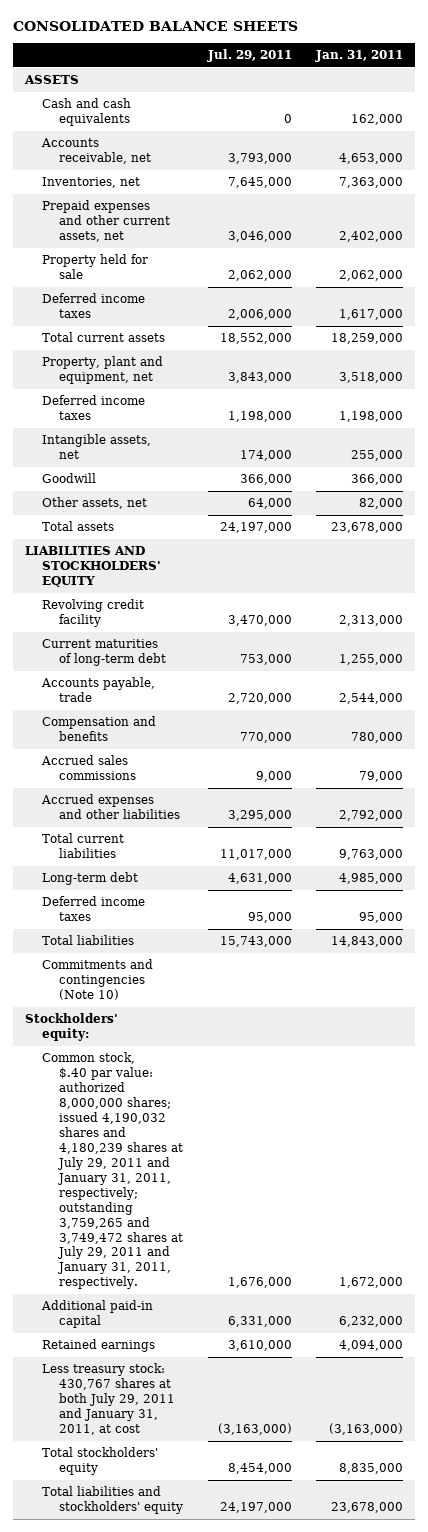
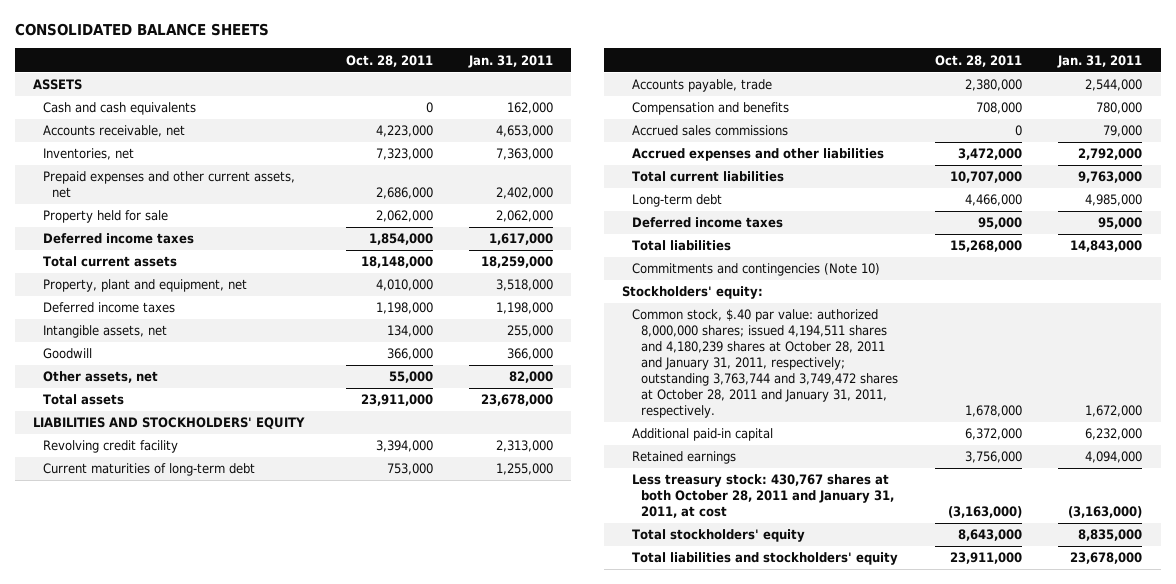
- | Jul. 29, 2011 | Jan. 31, 2011
+ | Oct. 28, 2011 | Jan. 31, 2011
- Common stock, $.40 par value: authorized 8,000,000 shares; issued 4,190,032 shares and 4,180,239 shares at July 29, 2011 and January 31, 2011, respectively; outstanding 3,759,265 and 3,749,472 shares at July 29, 2011 and January 31, 2011, respectively. | 1,676,000 | 1,672,000
+ Common stock, $.40 par value: authorized 8,000,000 shares; issued 4,194,511 shares and 4,180,239 shares at October 28, 2011 and January 31, 2011, respectively; outstanding 3,763,744 and 3,749,472 shares at October 28, 2011 and January 31, 2011, respectively. | 1,678,000 | 1,672,000
- Less treasury stock: 430,767 shares at both July 29, 2011 and January 31, 2011, at cost | (3,163,000) | (3,163,000)
+ Less treasury stock: 430,767 shares at both October 28, 2011 and January 31, 2011, at cost | (3,163,000) | (3,163,000)

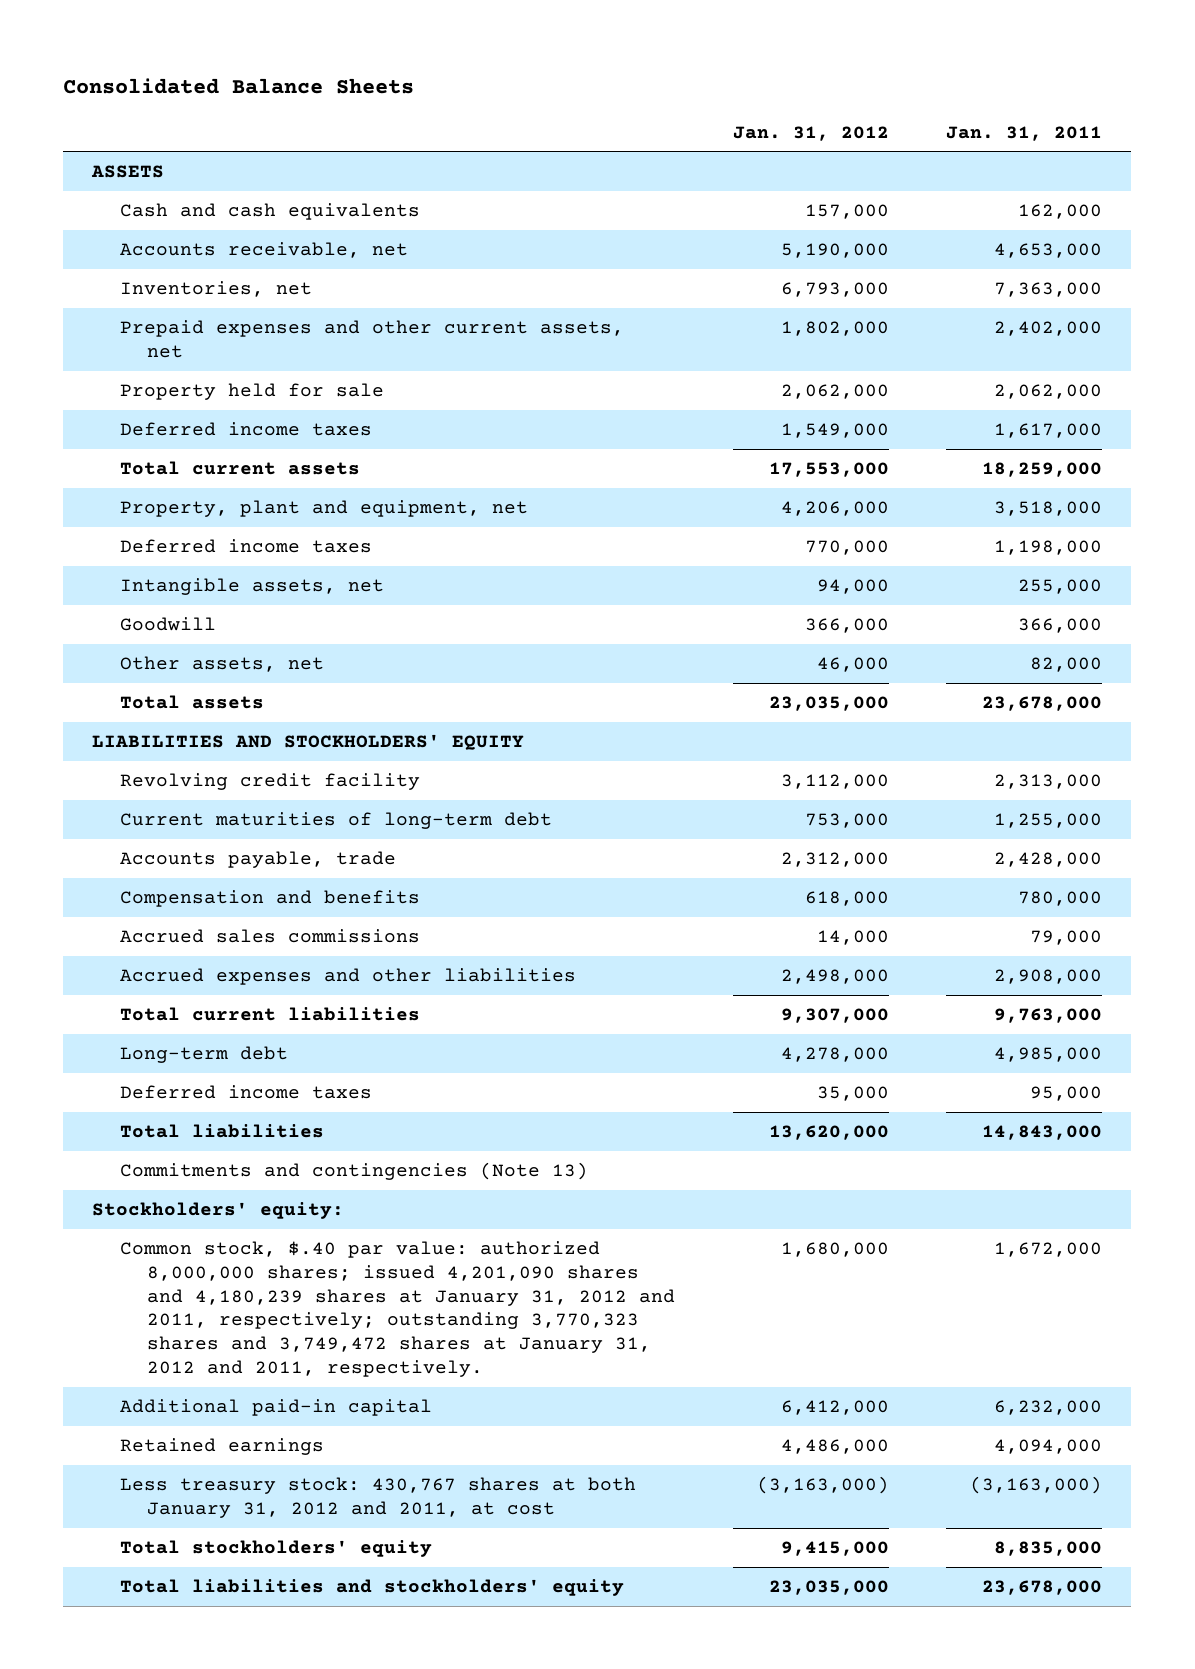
- CONSOLIDATED BALANCE SHEETS
+ Consolidated Balance Sheets
- | Oct. 28, 2011 | Jan. 31, 2011
+ | Jan. 31, 2012 | Jan. 31, 2011
- Accounts payable, trade | 2,380,000 | 2,544,000
+ Accounts payable, trade | 2,312,000 | 2,428,000
- Accrued expenses and other liabilities | 3,472,000 | 2,792,000
+ Accrued expenses and other liabilities | 2,498,000 | 2,908,000
- Commitments and contingencies (Note 10)
+ Commitments and contingencies (Note 13)
- Common stock, $.40 par value: authorized 8,000,000 shares; issued 4,194,511 shares and 4,180,239 shares at October 28, 2011 and January 31, 2011, respectively; outstanding 3,763,744 and 3,749,472 shares at October 28, 2011 and January 31, 2011, respectively. | 1,678,000 | 1,672,000
+ Common stock, $.40 par value: authorized 8,000,000 shares; issued 4,201,090 shares and 4,180,239 shares at January 31, 2012 and 2011, respectively; outstanding 3,770,323 shares and 3,749,472 shares at January 31, 2012 and 2011, respectively. | 1,680,000 | 1,672,000
- Less treasury stock: 430,767 shares at both October 28, 2011 and January 31, 2011, at cost | (3,163,000) | (3,163,000)
+ Less treasury stock: 430,767 shares at both January 31, 2012 and 2011, at cost | (3,163,000) | (3,163,000)

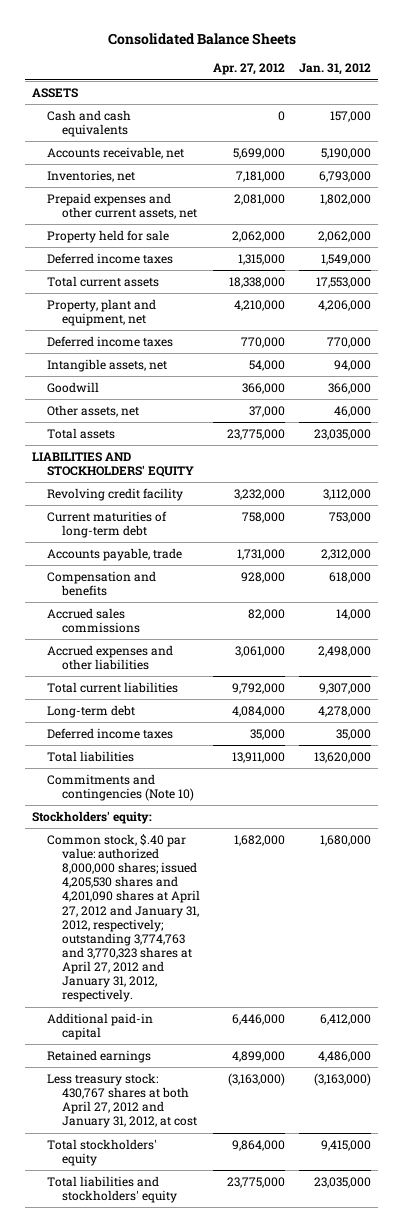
- | Jan. 31, 2012 | Jan. 31, 2011
+ | Apr. 27, 2012 | Jan. 31, 2012
- Commitments and contingencies (Note 13)
+ Commitments and contingencies (Note 10)
- Common stock, $.40 par value: authorized 8,000,000 shares; issued 4,201,090 shares and 4,180,239 shares at January 31, 2012 and 2011, respectively; outstanding 3,770,323 shares and 3,749,472 shares at January 31, 2012 and 2011, respectively. | 1,680,000 | 1,672,000
+ Common stock, $.40 par value: authorized 8,000,000 shares; issued 4,205,530 shares and 4,201,090 shares at April 27, 2012 and January 31, 2012, respectively; outstanding 3,774,763 and 3,770,323 shares at April 27, 2012 and January 31, 2012, respectively. | 1,682,000 | 1,680,000
- Less treasury stock: 430,767 shares at both January 31, 2012 and 2011, at cost | (3,163,000) | (3,163,000)
+ Less treasury stock: 430,767 shares at both April 27, 2012 and January 31, 2012, at cost | (3,163,000) | (3,163,000)

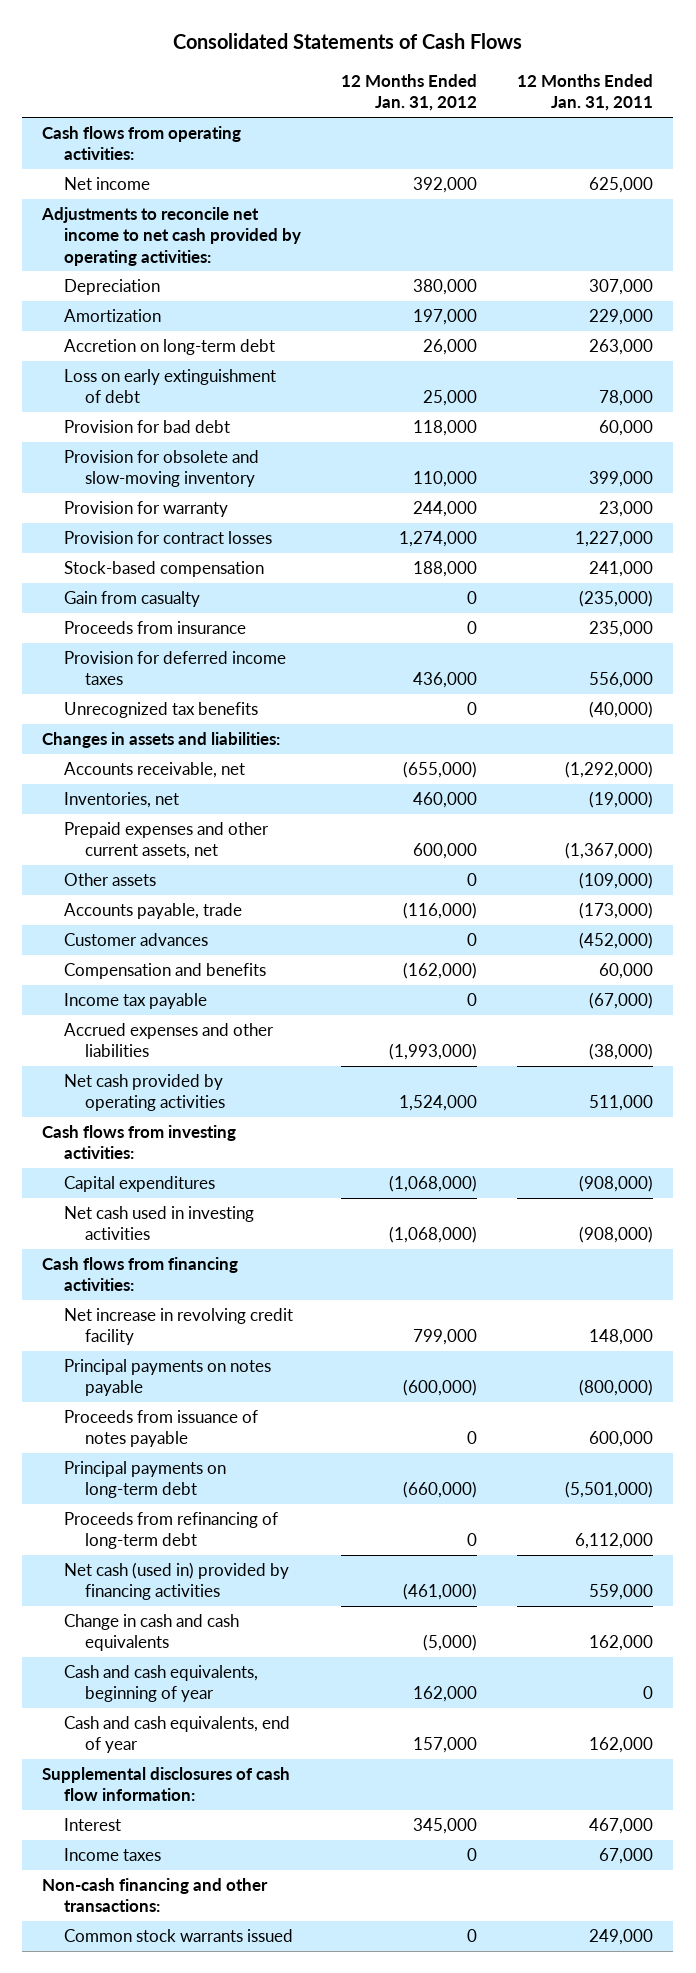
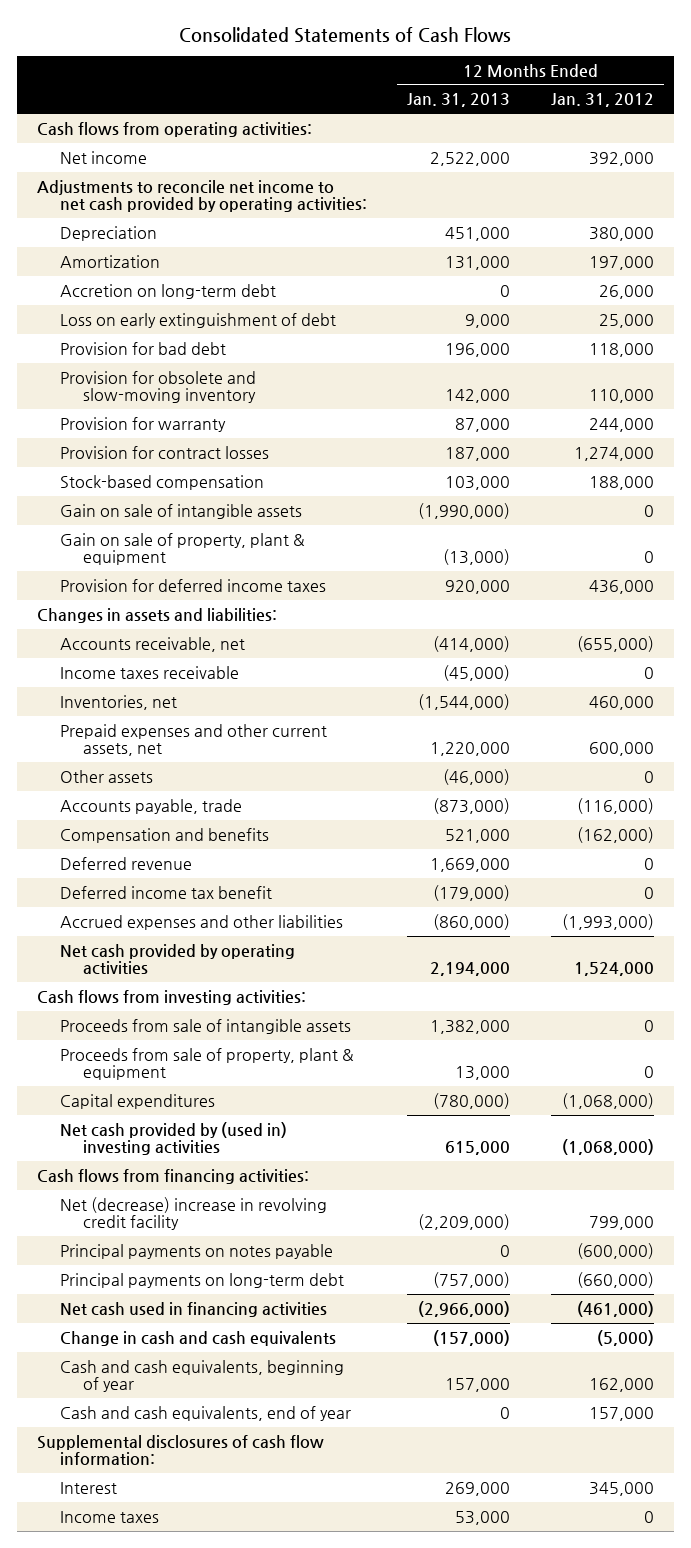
- | 12 Months Ended Jan. 31, 2012 | 12 Months Ended Jan. 31, 2011
+ | 12 Months Ended Jan. 31, 2013 | 12 Months Ended Jan. 31, 2012
- Gain from casualty | 0 | (235,000)
- Proceeds from insurance | 0 | 235,000
+ Gain on sale of intangible assets | (1,990,000) | 0
+ Gain on sale of property, plant & equipment | (13,000) | 0
- Unrecognized tax benefits | 0 | (40,000)
+ Income taxes receivable | (45,000) | 0
- Customer advances | 0 | (452,000)
- Income tax payable | 0 | (67,000)
+ Deferred revenue | 1,669,000 | 0
+ Deferred income tax benefit | (179,000) | 0
+ Proceeds from sale of intangible assets | 1,382,000 | 0
+ Proceeds from sale of property, plant & equipment | 13,000 | 0
- Net cash used in investing activities | (1,068,000) | (908,000)
+ Net cash provided by (used in) investing activities | 615,000 | (1,068,000)
- Net increase in revolving credit facility | 799,000 | 148,000
+ Net (decrease) increase in revolving credit facility | (2,209,000) | 799,000
- Proceeds from issuance of notes payable | 0 | 600,000
- Proceeds from refinancing of long-term debt | 0 | 6,112,000
- Net cash (used in) provided by financing activities | (461,000) | 559,000
+ Net cash used in financing activities | (2,966,000) | (461,000)
- Non-cash financing and other transactions:
- Common stock warrants issued | 0 | 249,000

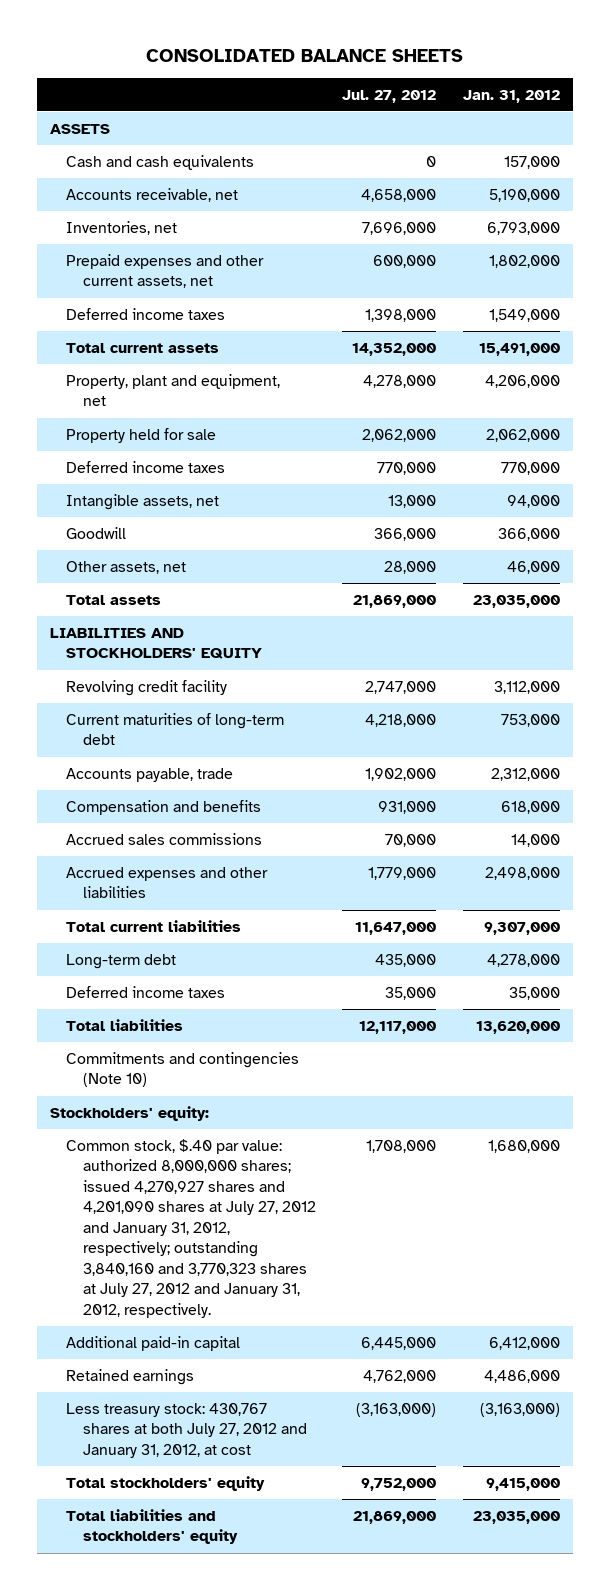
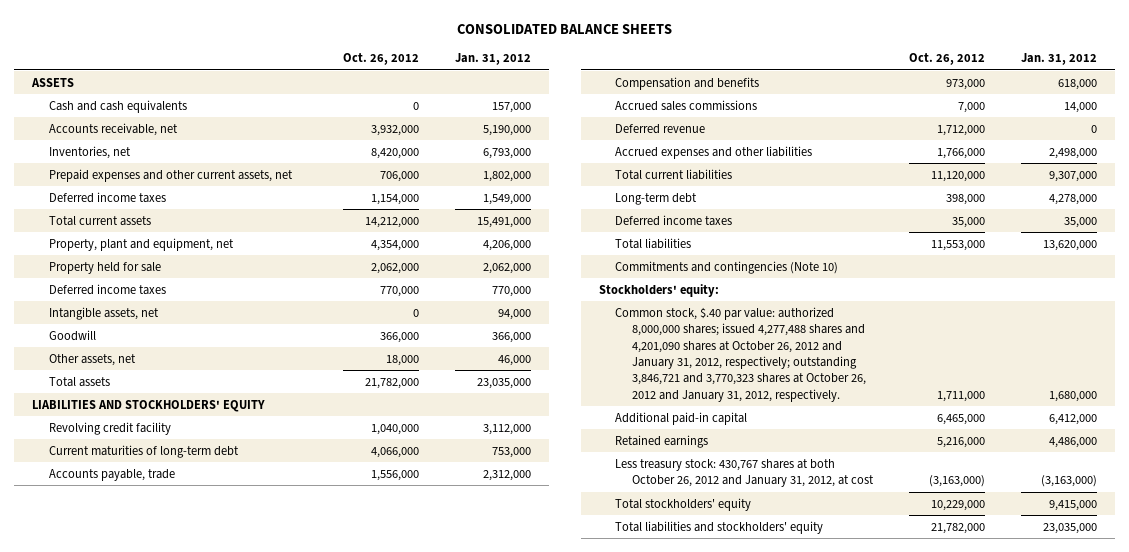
- | Jul. 27, 2012 | Jan. 31, 2012
+ | Oct. 26, 2012 | Jan. 31, 2012
+ Deferred revenue | 1,712,000 | 0
- Common stock, $.40 par value: authorized 8,000,000 shares; issued 4,270,927 shares and 4,201,090 shares at July 27, 2012 and January 31, 2012, respectively; outstanding 3,840,160 and 3,770,323 shares at July 27, 2012 and January 31, 2012, respectively. | 1,708,000 | 1,680,000
+ Common stock, $.40 par value: authorized 8,000,000 shares; issued 4,277,488 shares and 4,201,090 shares at October 26, 2012 and January 31, 2012, respectively; outstanding 3,846,721 and 3,770,323 shares at October 26, 2012 and January 31, 2012, respectively. | 1,711,000 | 1,680,000
- Less treasury stock: 430,767 shares at both July 27, 2012 and January 31, 2012, at cost | (3,163,000) | (3,163,000)
+ Less treasury stock: 430,767 shares at both October 26, 2012 and January 31, 2012, at cost | (3,163,000) | (3,163,000)

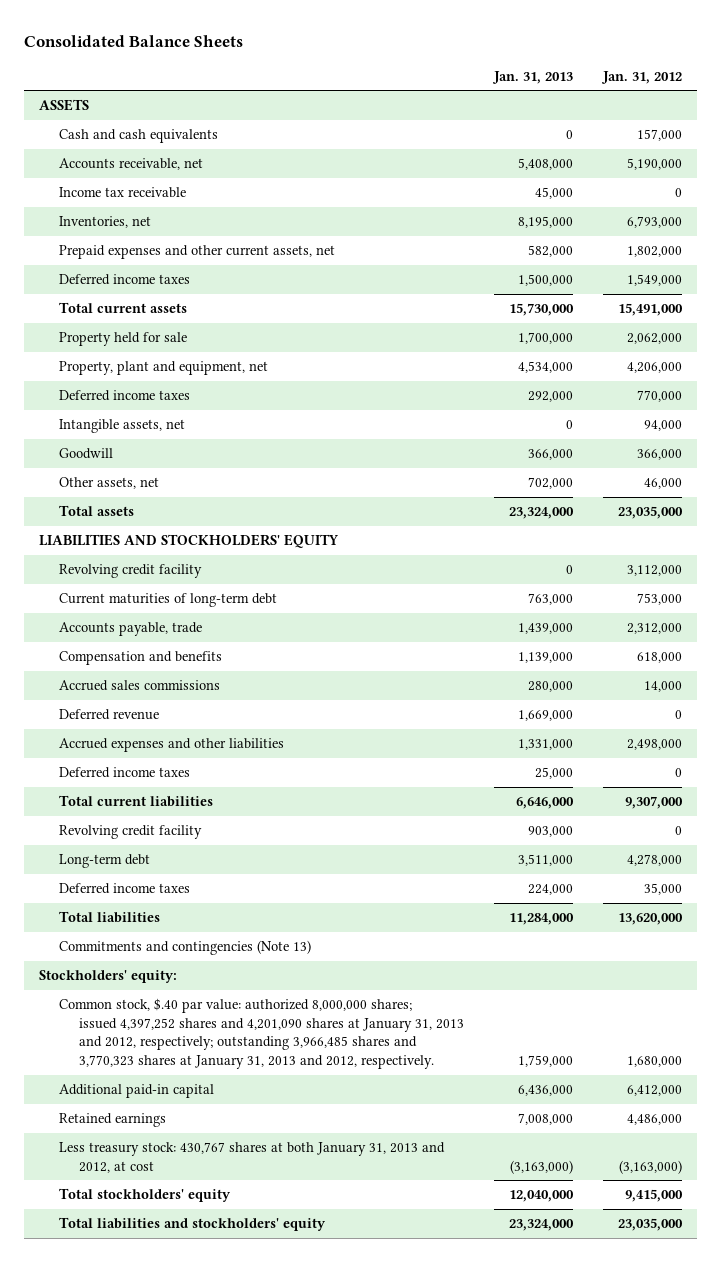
- CONSOLIDATED BALANCE SHEETS
+ Consolidated Balance Sheets
- | Oct. 26, 2012 | Jan. 31, 2012
+ | Jan. 31, 2013 | Jan. 31, 2012
+ Income tax receivable | 45,000 | 0
moved down: Property, plant and equipment, net | 4,534,000 | 4,206,000
+ Deferred income taxes | 25,000 | 0
+ Revolving credit facility | 903,000 | 0
- Commitments and contingencies (Note 10)
+ Commitments and contingencies (Note 13)
- Common stock, $.40 par value: authorized 8,000,000 shares; issued 4,277,488 shares and 4,201,090 shares at October 26, 2012 and January 31, 2012, respectively; outstanding 3,846,721 and 3,770,323 shares at October 26, 2012 and January 31, 2012, respectively. | 1,711,000 | 1,680,000
+ Common stock, $.40 par value: authorized 8,000,000 shares; issued 4,397,252 shares and 4,201,090 shares at January 31, 2013 and 2012, respectively; outstanding 3,966,485 shares and 3,770,323 shares at January 31, 2013 and 2012, respectively. | 1,759,000 | 1,680,000
- Less treasury stock: 430,767 shares at both October 26, 2012 and January 31, 2012, at cost | (3,163,000) | (3,163,000)
+ Less treasury stock: 430,767 shares at both January 31, 2013 and 2012, at cost | (3,163,000) | (3,163,000)

